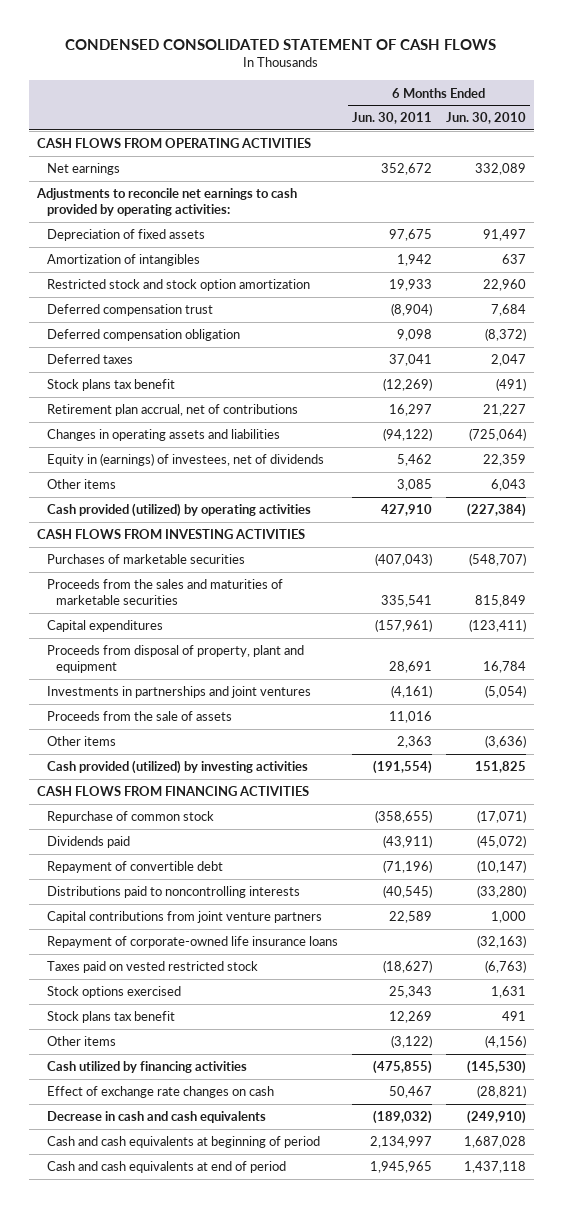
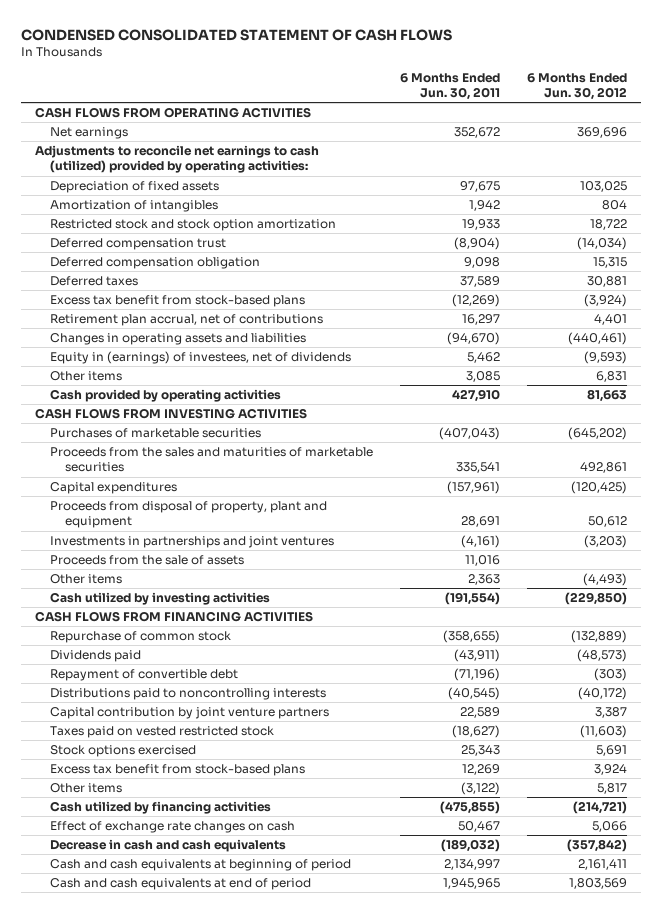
- | 6 Months Ended Jun. 30, 2011 | 6 Months Ended Jun. 30, 2010
+ | 6 Months Ended Jun. 30, 2011 | 6 Months Ended Jun. 30, 2012
- Adjustments to reconcile net earnings to cash provided by operating activities:
+ Adjustments to reconcile net earnings to cash (utilized) provided by operating activities:
- Deferred taxes | 37,041 | 2,047
- Stock plans tax benefit | (12,269) | (491)
+ Deferred taxes | 37,589 | 30,881
+ Excess tax benefit from stock-based plans | (12,269) | (3,924)
- Changes in operating assets and liabilities | (94,122) | (725,064)
+ Changes in operating assets and liabilities | (94,670) | (440,461)
- Cash provided (utilized) by operating activities | 427,910 | (227,384)
+ Cash provided by operating activities | 427,910 | 81,663
- Cash provided (utilized) by investing activities | (191,554) | 151,825
+ Cash utilized by investing activities | (191,554) | (229,850)
- Capital contributions from joint venture partners | 22,589 | 1,000
- Repayment of corporate-owned life insurance loans | | (32,163)
+ Capital contribution by joint venture partners | 22,589 | 3,387
- Stock plans tax benefit | 12,269 | 491
+ Excess tax benefit from stock-based plans | 12,269 | 3,924

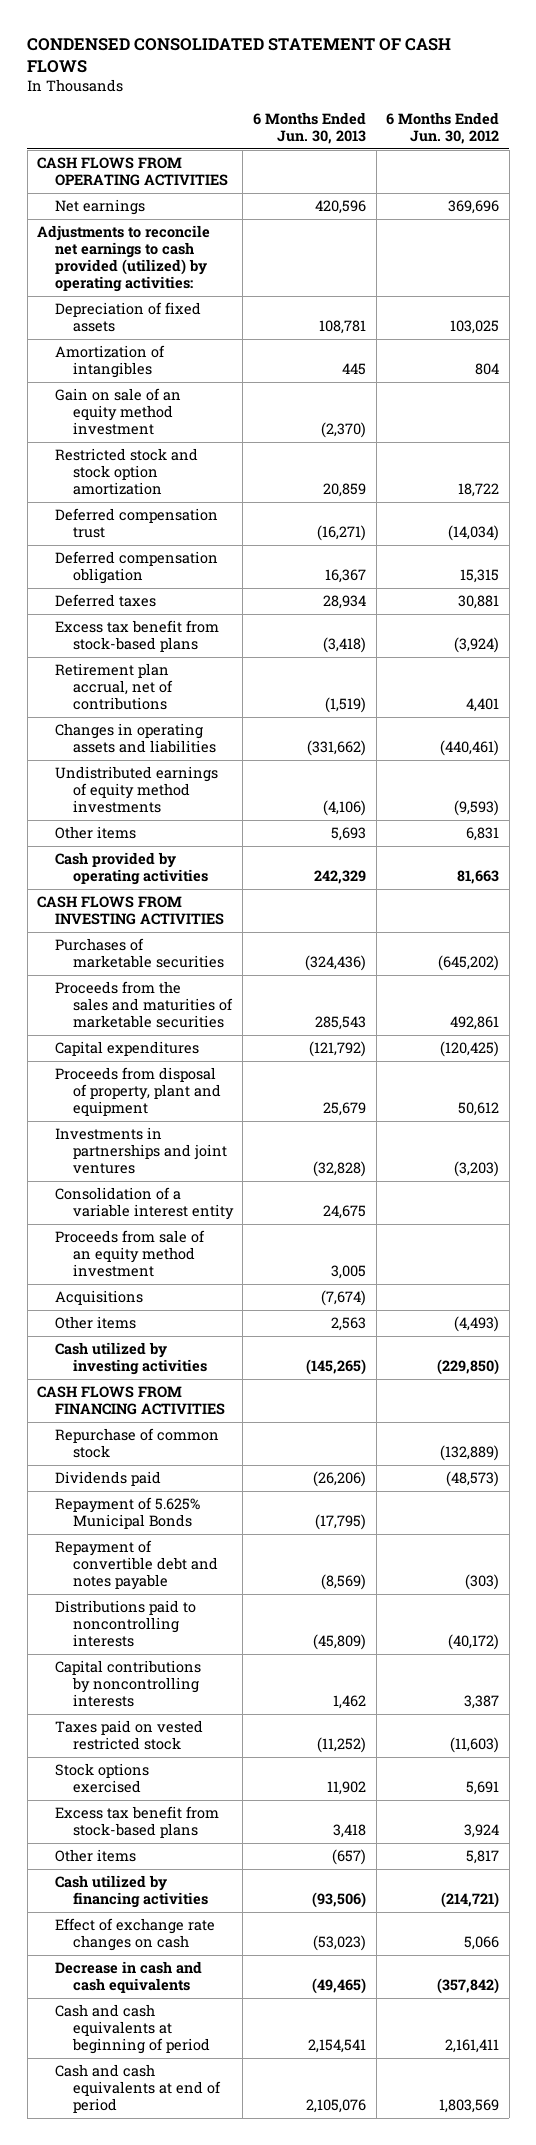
- | 6 Months Ended Jun. 30, 2011 | 6 Months Ended Jun. 30, 2012
+ | 6 Months Ended Jun. 30, 2013 | 6 Months Ended Jun. 30, 2012
- Adjustments to reconcile net earnings to cash (utilized) provided by operating activities:
+ Adjustments to reconcile net earnings to cash provided (utilized) by operating activities:
+ Gain on sale of an equity method investment | (2,370) |
- Equity in (earnings) of investees, net of dividends | 5,462 | (9,593)
+ Undistributed earnings of equity method investments | (4,106) | (9,593)
- Proceeds from the sale of assets | 11,016 |
+ Consolidation of a variable interest entity | 24,675 |
+ Proceeds from sale of an equity method investment | 3,005 |
+ Acquisitions | (7,674) |
- Repayment of convertible debt | (71,196) | (303)
+ Repayment of 5.625% Municipal Bonds | (17,795) |
+ Repayment of convertible debt and notes payable | (8,569) | (303)
- Capital contribution by joint venture partners | 22,589 | 3,387
+ Capital contributions by noncontrolling interests | 1,462 | 3,387

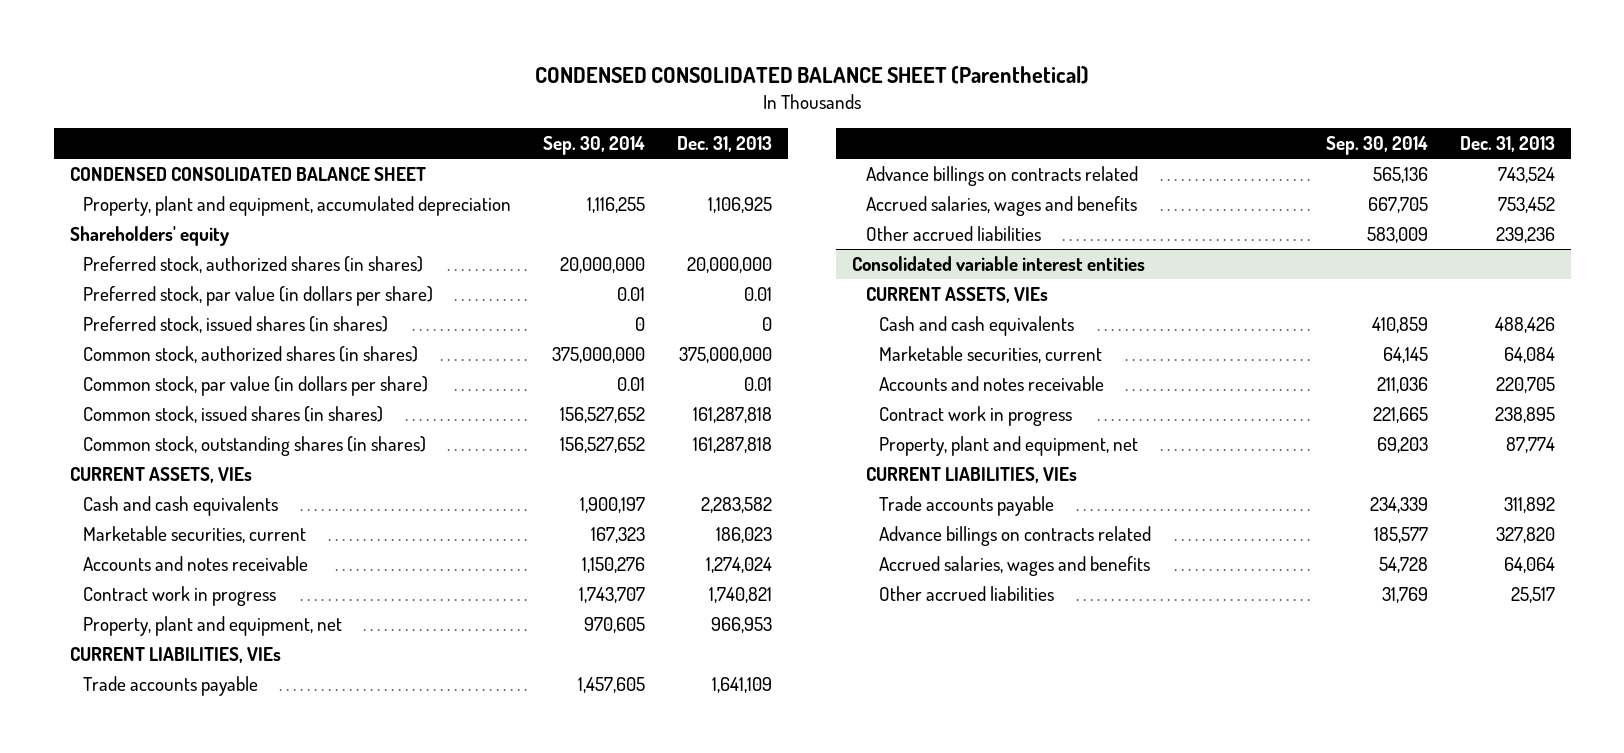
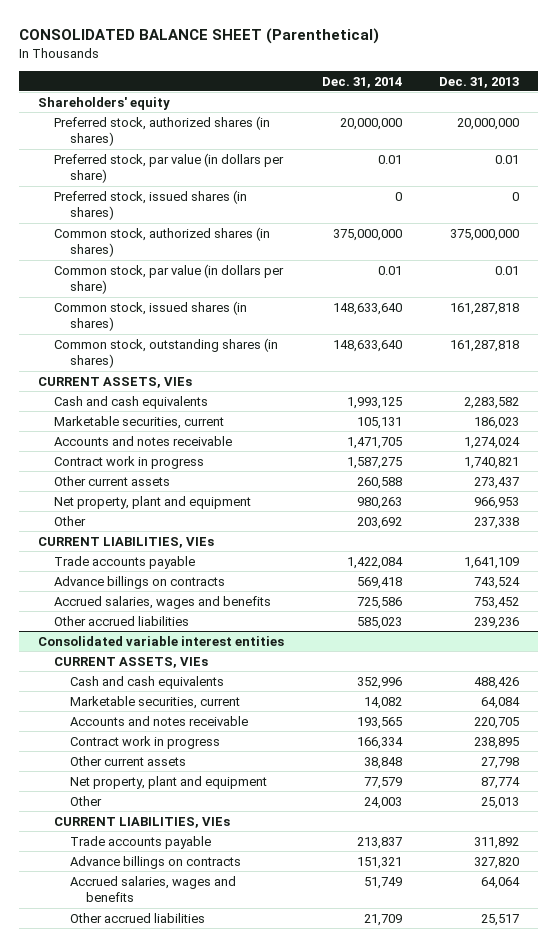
- CONDENSED CONSOLIDATED BALANCE SHEET (Parenthetical)
+ CONSOLIDATED BALANCE SHEET (Parenthetical)
- | Sep. 30, 2014 | Dec. 31, 2013
+ | Dec. 31, 2014 | Dec. 31, 2013
- CONDENSED CONSOLIDATED BALANCE SHEET
- Property, plant and equipment, accumulated depreciation | 1,116,255 | 1,106,925
- Property, plant and equipment, net | 970,605 | 966,953
+ Other current assets | 260,588 | 273,437
+ Net property, plant and equipment | 980,263 | 966,953
+ Other | 203,692 | 237,338
- Advance billings on contracts related | 565,136 | 743,524
+ Advance billings on contracts | 569,418 | 743,524
@ Consolidated variable interest entities
- Property, plant and equipment, net | 69,203 | 87,774
+ Other current assets | 38,848 | 27,798
+ Net property, plant and equipment | 77,579 | 87,774
+ Other | 24,003 | 25,013
- Advance billings on contracts related | 185,577 | 327,820
+ Advance billings on contracts | 151,321 | 327,820

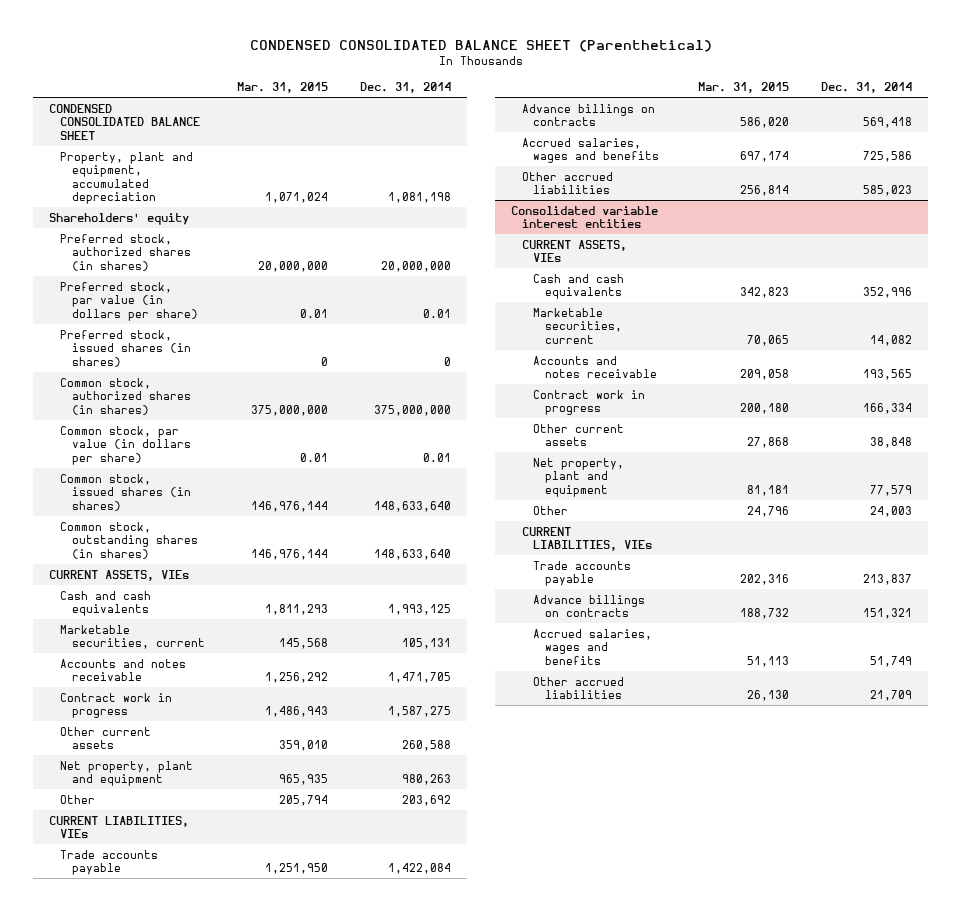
- CONSOLIDATED BALANCE SHEET (Parenthetical)
+ CONDENSED CONSOLIDATED BALANCE SHEET (Parenthetical)
- | Dec. 31, 2014 | Dec. 31, 2013
+ | Mar. 31, 2015 | Dec. 31, 2014
+ CONDENSED CONSOLIDATED BALANCE SHEET
+ Property, plant and equipment, accumulated depreciation | 1,071,024 | 1,081,198

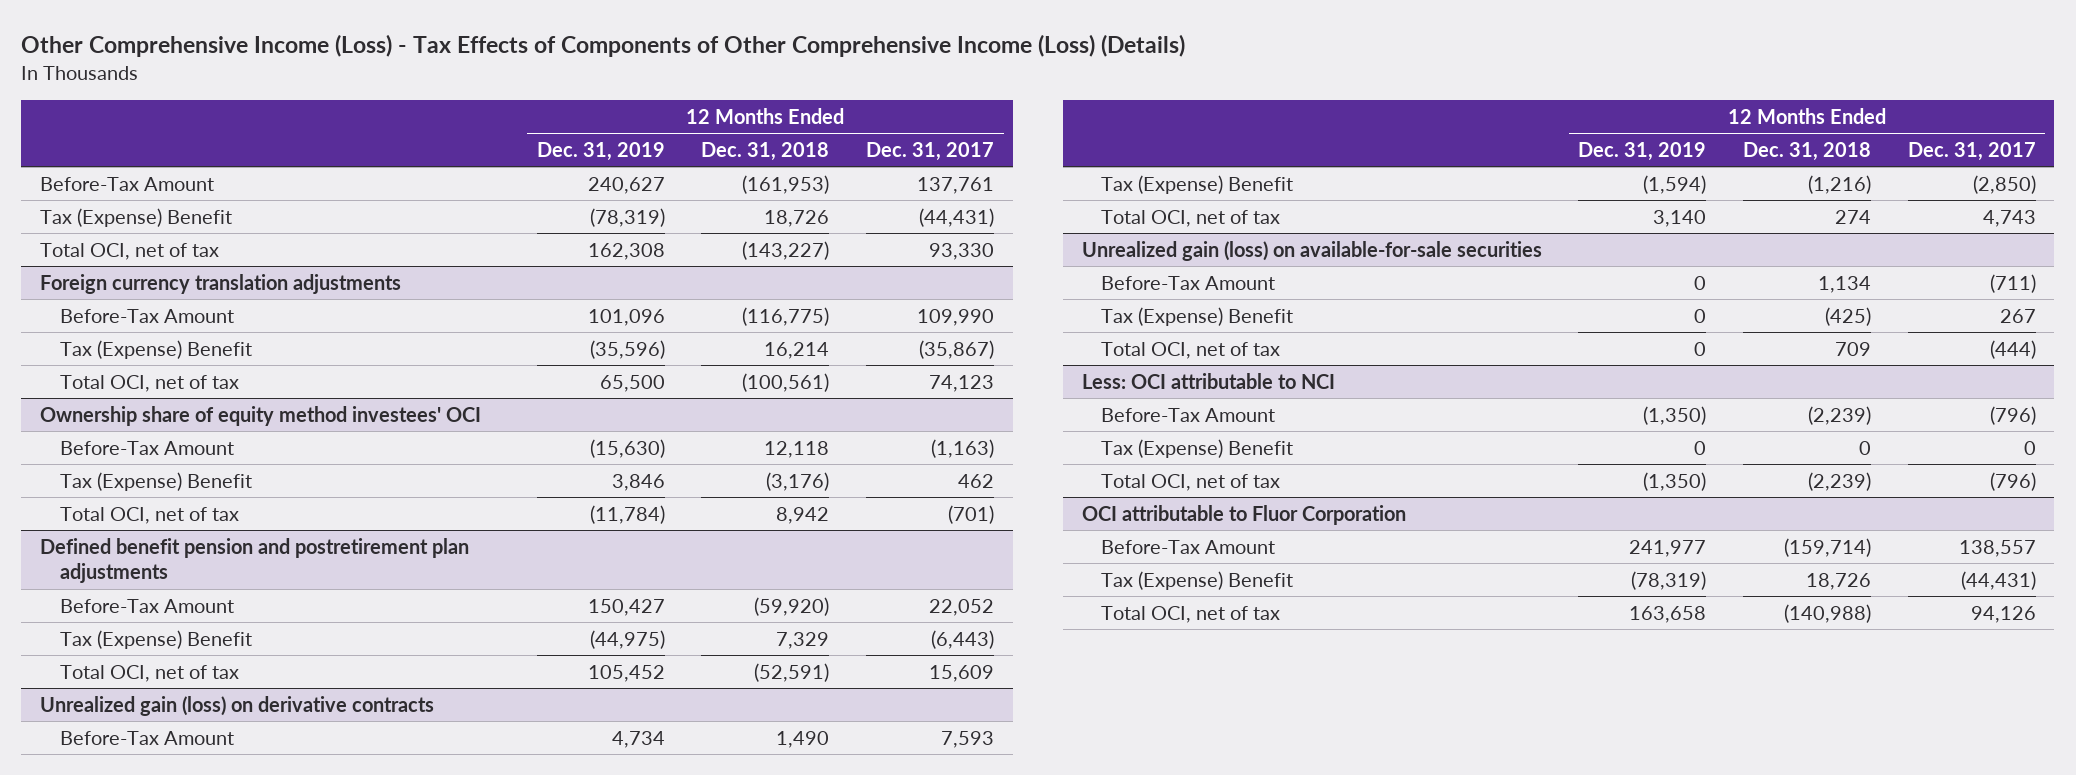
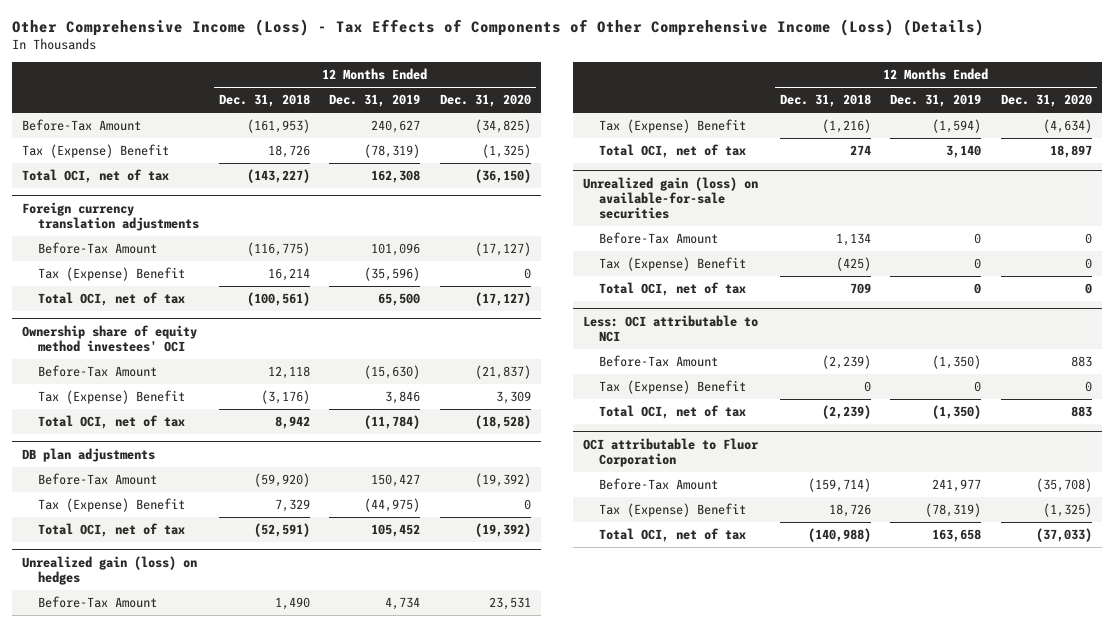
- | 12 Months Ended Dec. 31, 2019 | 12 Months Ended Dec. 31, 2018 | 12 Months Ended Dec. 31, 2017
+ | 12 Months Ended Dec. 31, 2018 | 12 Months Ended Dec. 31, 2019 | 12 Months Ended Dec. 31, 2020
- Defined benefit pension and postretirement plan adjustments
+ DB plan adjustments
- Unrealized gain (loss) on derivative contracts
+ Unrealized gain (loss) on hedges

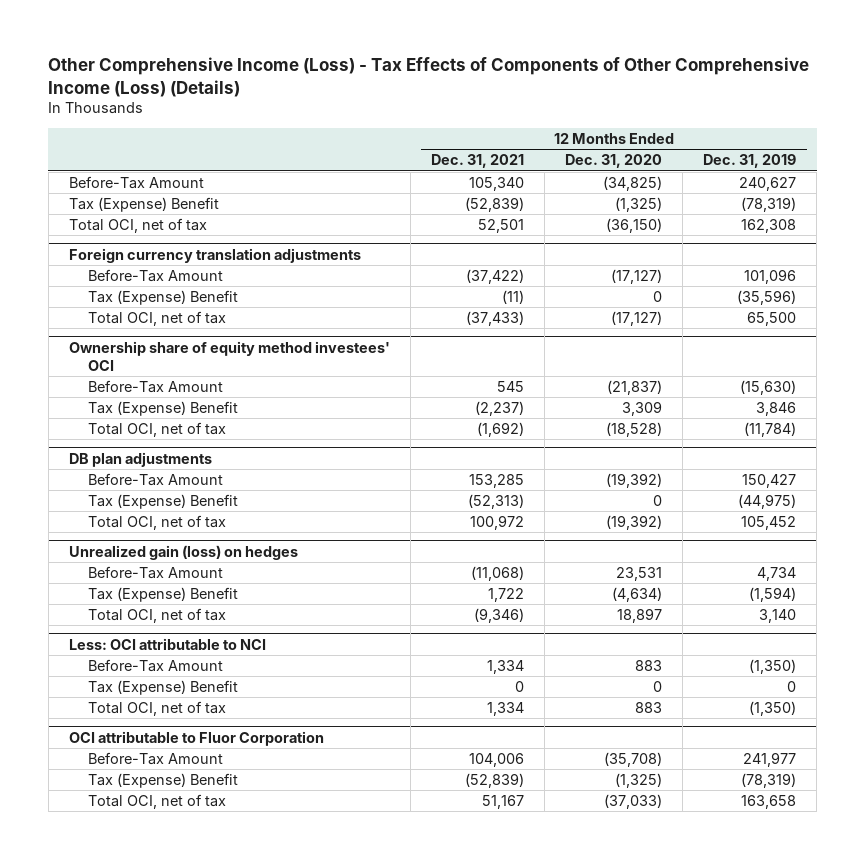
- | 12 Months Ended Dec. 31, 2018 | 12 Months Ended Dec. 31, 2019 | 12 Months Ended Dec. 31, 2020
+ | 12 Months Ended Dec. 31, 2021 | 12 Months Ended Dec. 31, 2020 | 12 Months Ended Dec. 31, 2019
- Unrealized gain (loss) on available-for-sale securities
- Before-Tax Amount | 1,134 | 0 | 0
- Tax (Expense) Benefit | (425) | 0 | 0
- Total OCI, net of tax | 709 | 0 | 0

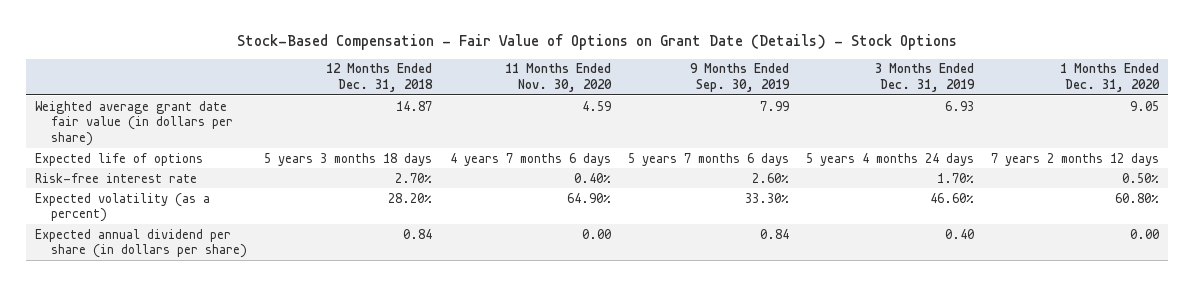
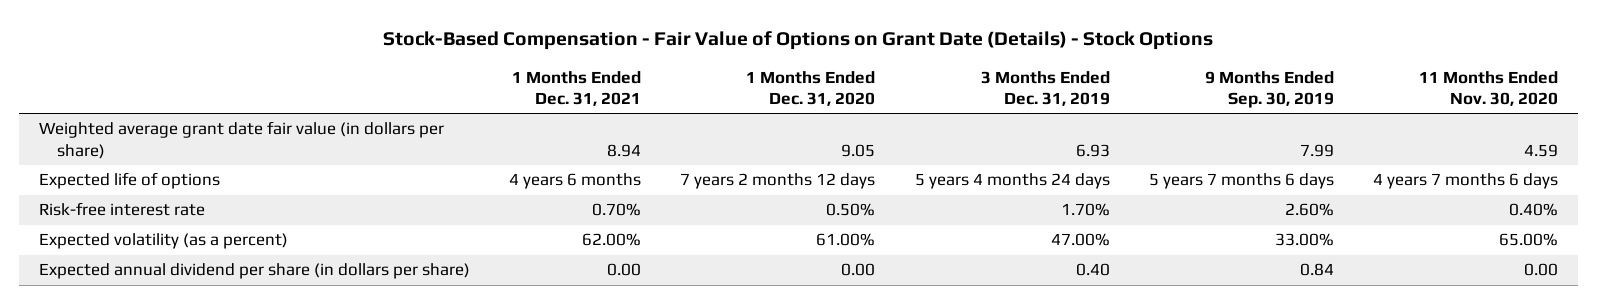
- | 12 Months Ended Dec. 31, 2018 | 11 Months Ended Nov. 30, 2020 | 9 Months Ended Sep. 30, 2019 | 3 Months Ended Dec. 31, 2019 | 1 Months Ended Dec. 31, 2020
+ | 1 Months Ended Dec. 31, 2021 | 1 Months Ended Dec. 31, 2020 | 3 Months Ended Dec. 31, 2019 | 9 Months Ended Sep. 30, 2019 | 11 Months Ended Nov. 30, 2020
- Expected volatility (as a percent) | 28.20% | 64.90% | 33.30% | 46.60% | 60.80%
+ Expected volatility (as a percent) | 62.00% | 61.00% | 47.00% | 33.00% | 65.00%

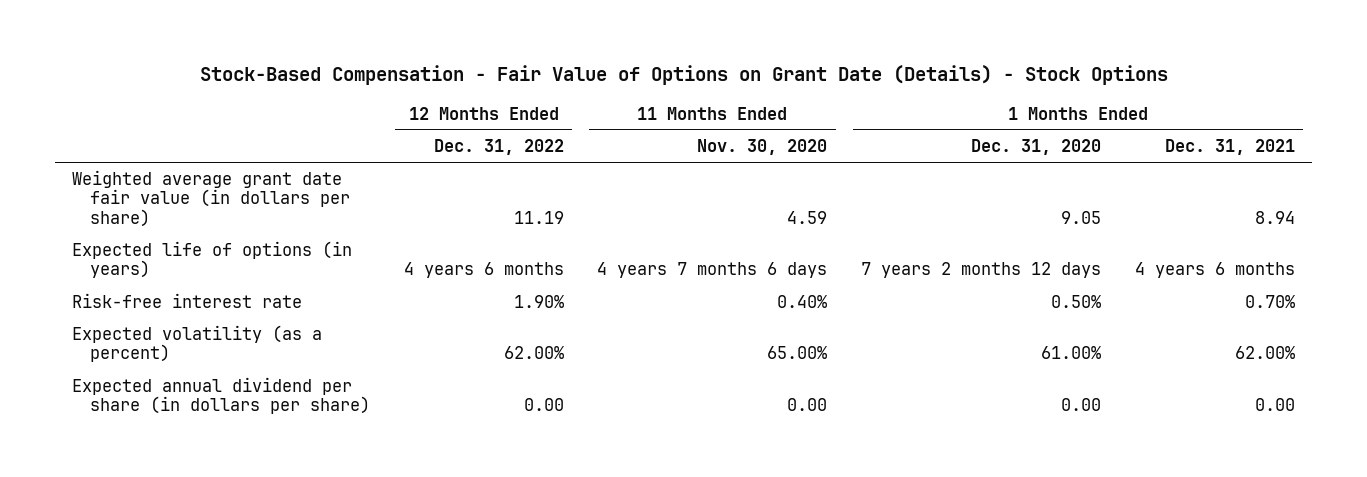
- | 1 Months Ended Dec. 31, 2021 | 1 Months Ended Dec. 31, 2020 | 3 Months Ended Dec. 31, 2019 | 9 Months Ended Sep. 30, 2019 | 11 Months Ended Nov. 30, 2020
+ | 12 Months Ended Dec. 31, 2022 | 11 Months Ended Nov. 30, 2020 | 1 Months Ended Dec. 31, 2020 | 1 Months Ended Dec. 31, 2021
- Expected life of options | 4 years 6 months | 7 years 2 months 12 days | 5 years 4 months 24 days | 5 years 7 months 6 days | 4 years 7 months 6 days
+ Expected life of options (in years) | 4 years 6 months | 4 years 7 months 6 days | 7 years 2 months 12 days | 4 years 6 months

